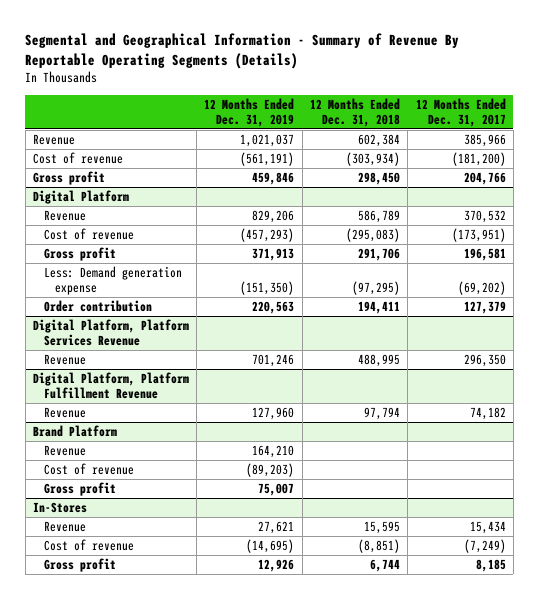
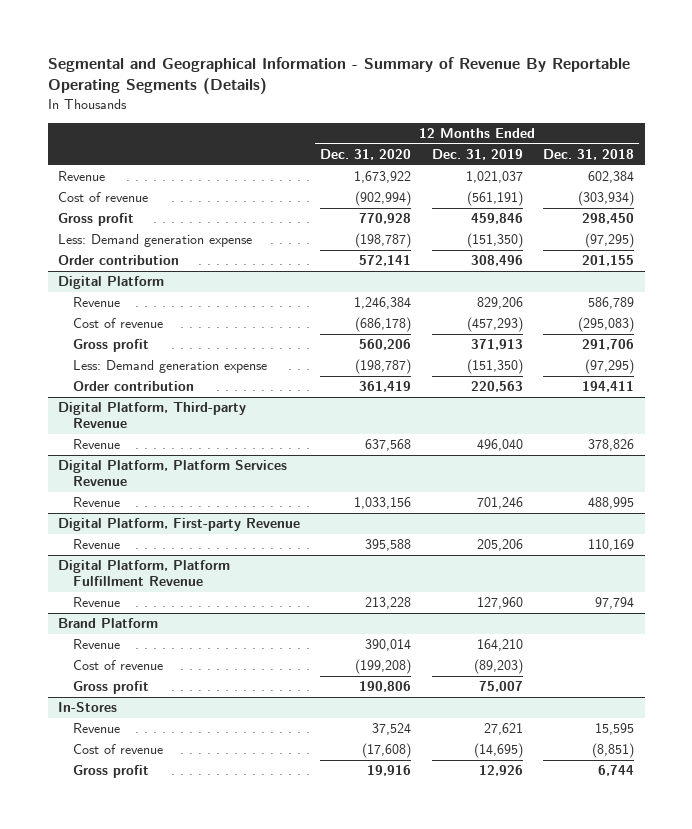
- | 12 Months Ended Dec. 31, 2019 | 12 Months Ended Dec. 31, 2018 | 12 Months Ended Dec. 31, 2017
+ | 12 Months Ended Dec. 31, 2020 | 12 Months Ended Dec. 31, 2019 | 12 Months Ended Dec. 31, 2018
+ Less: Demand generation expense | (198,787) | (151,350) | (97,295)
+ Order contribution | 572,141 | 308,496 | 201,155
+ Digital Platform, Third-party Revenue
+ Revenue | 637,568 | 496,040 | 378,826
+ Digital Platform, First-party Revenue
+ Revenue | 395,588 | 205,206 | 110,169

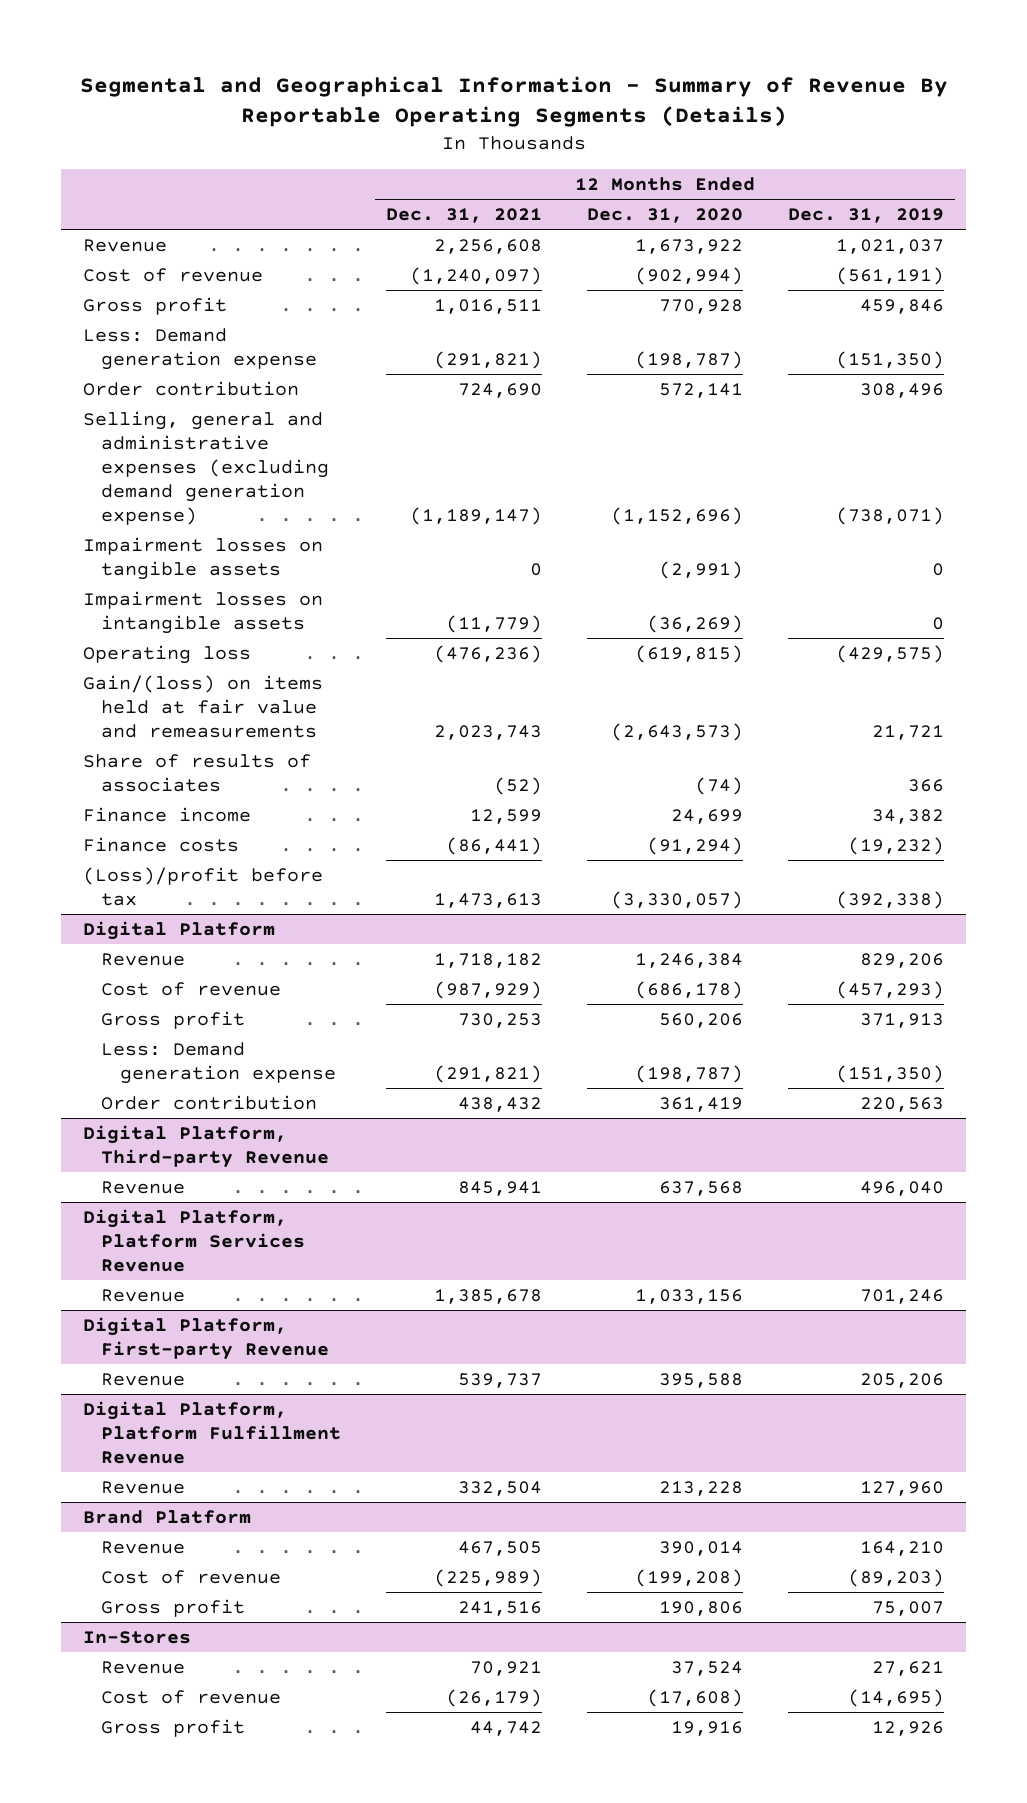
- | 12 Months Ended Dec. 31, 2020 | 12 Months Ended Dec. 31, 2019 | 12 Months Ended Dec. 31, 2018
+ | 12 Months Ended Dec. 31, 2021 | 12 Months Ended Dec. 31, 2020 | 12 Months Ended Dec. 31, 2019
+ Selling, general and administrative expenses (excluding demand generation expense) | (1,189,147) | (1,152,696) | (738,071)
+ Impairment losses on tangible assets | 0 | (2,991) | 0
+ Impairment losses on intangible assets | (11,779) | (36,269) | 0
+ Operating loss | (476,236) | (619,815) | (429,575)
+ Gain/(loss) on items held at fair value and remeasurements | 2,023,743 | (2,643,573) | 21,721
+ Share of results of associates | (52) | (74) | 366
+ Finance income | 12,599 | 24,699 | 34,382
+ Finance costs | (86,441) | (91,294) | (19,232)
+ (Loss)/profit before tax | 1,473,613 | (3,330,057) | (392,338)

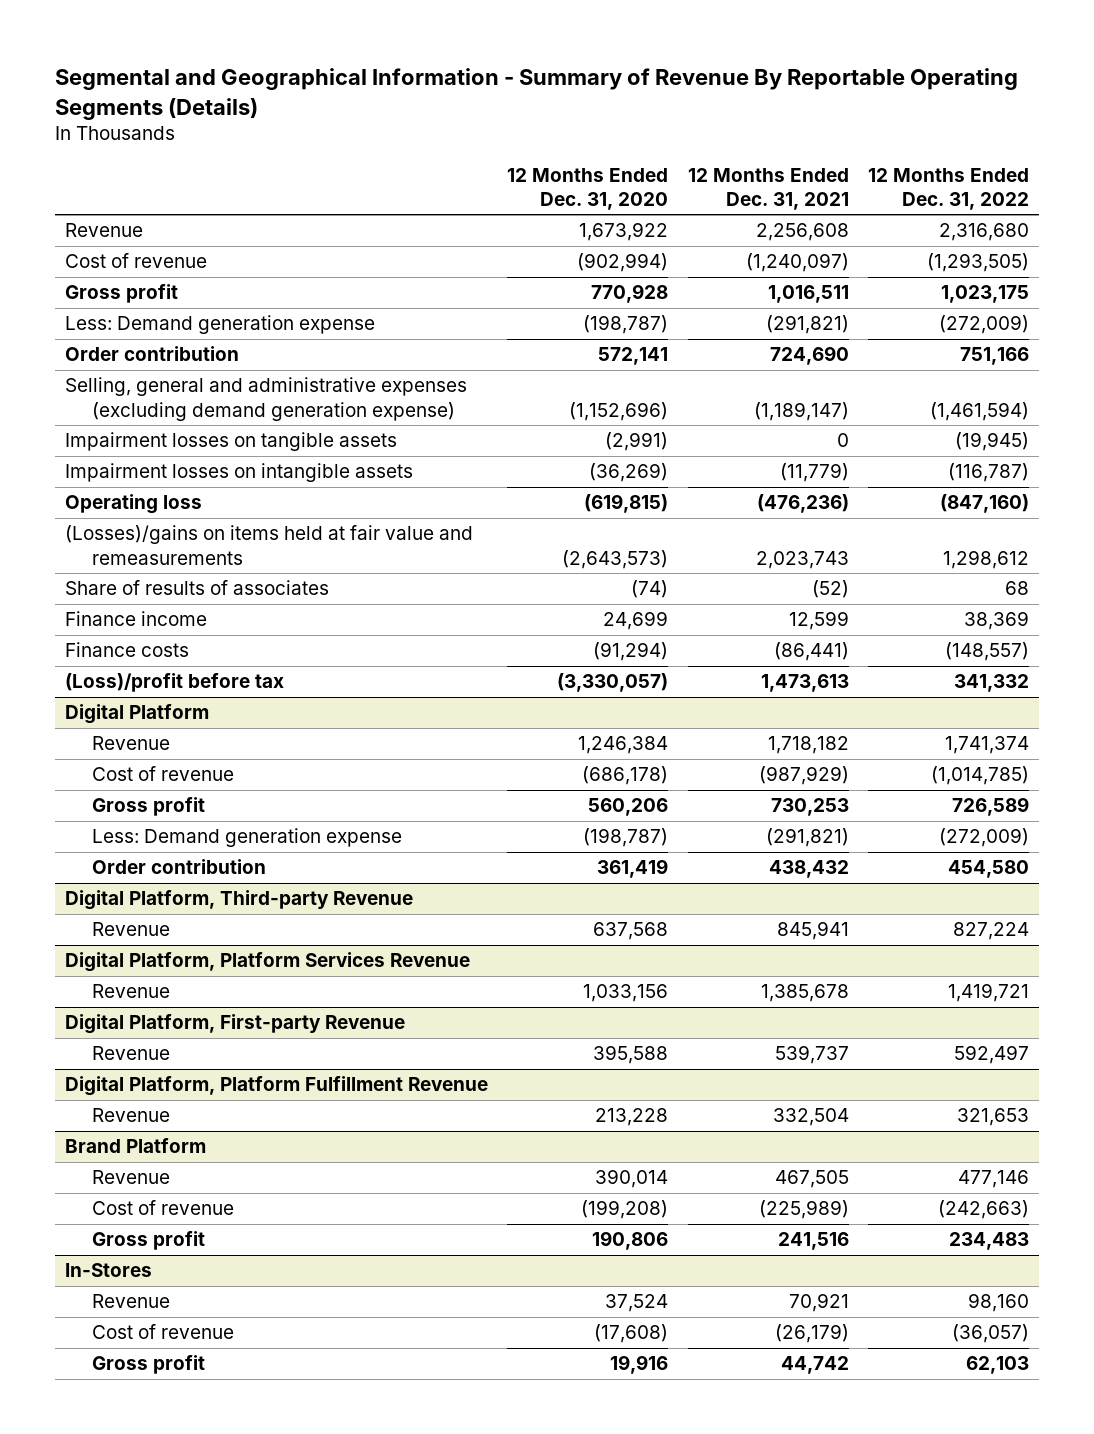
- | 12 Months Ended Dec. 31, 2021 | 12 Months Ended Dec. 31, 2020 | 12 Months Ended Dec. 31, 2019
+ | 12 Months Ended Dec. 31, 2020 | 12 Months Ended Dec. 31, 2021 | 12 Months Ended Dec. 31, 2022
- Gain/(loss) on items held at fair value and remeasurements | 2,023,743 | (2,643,573) | 21,721
+ (Losses)/gains on items held at fair value and remeasurements | (2,643,573) | 2,023,743 | 1,298,612

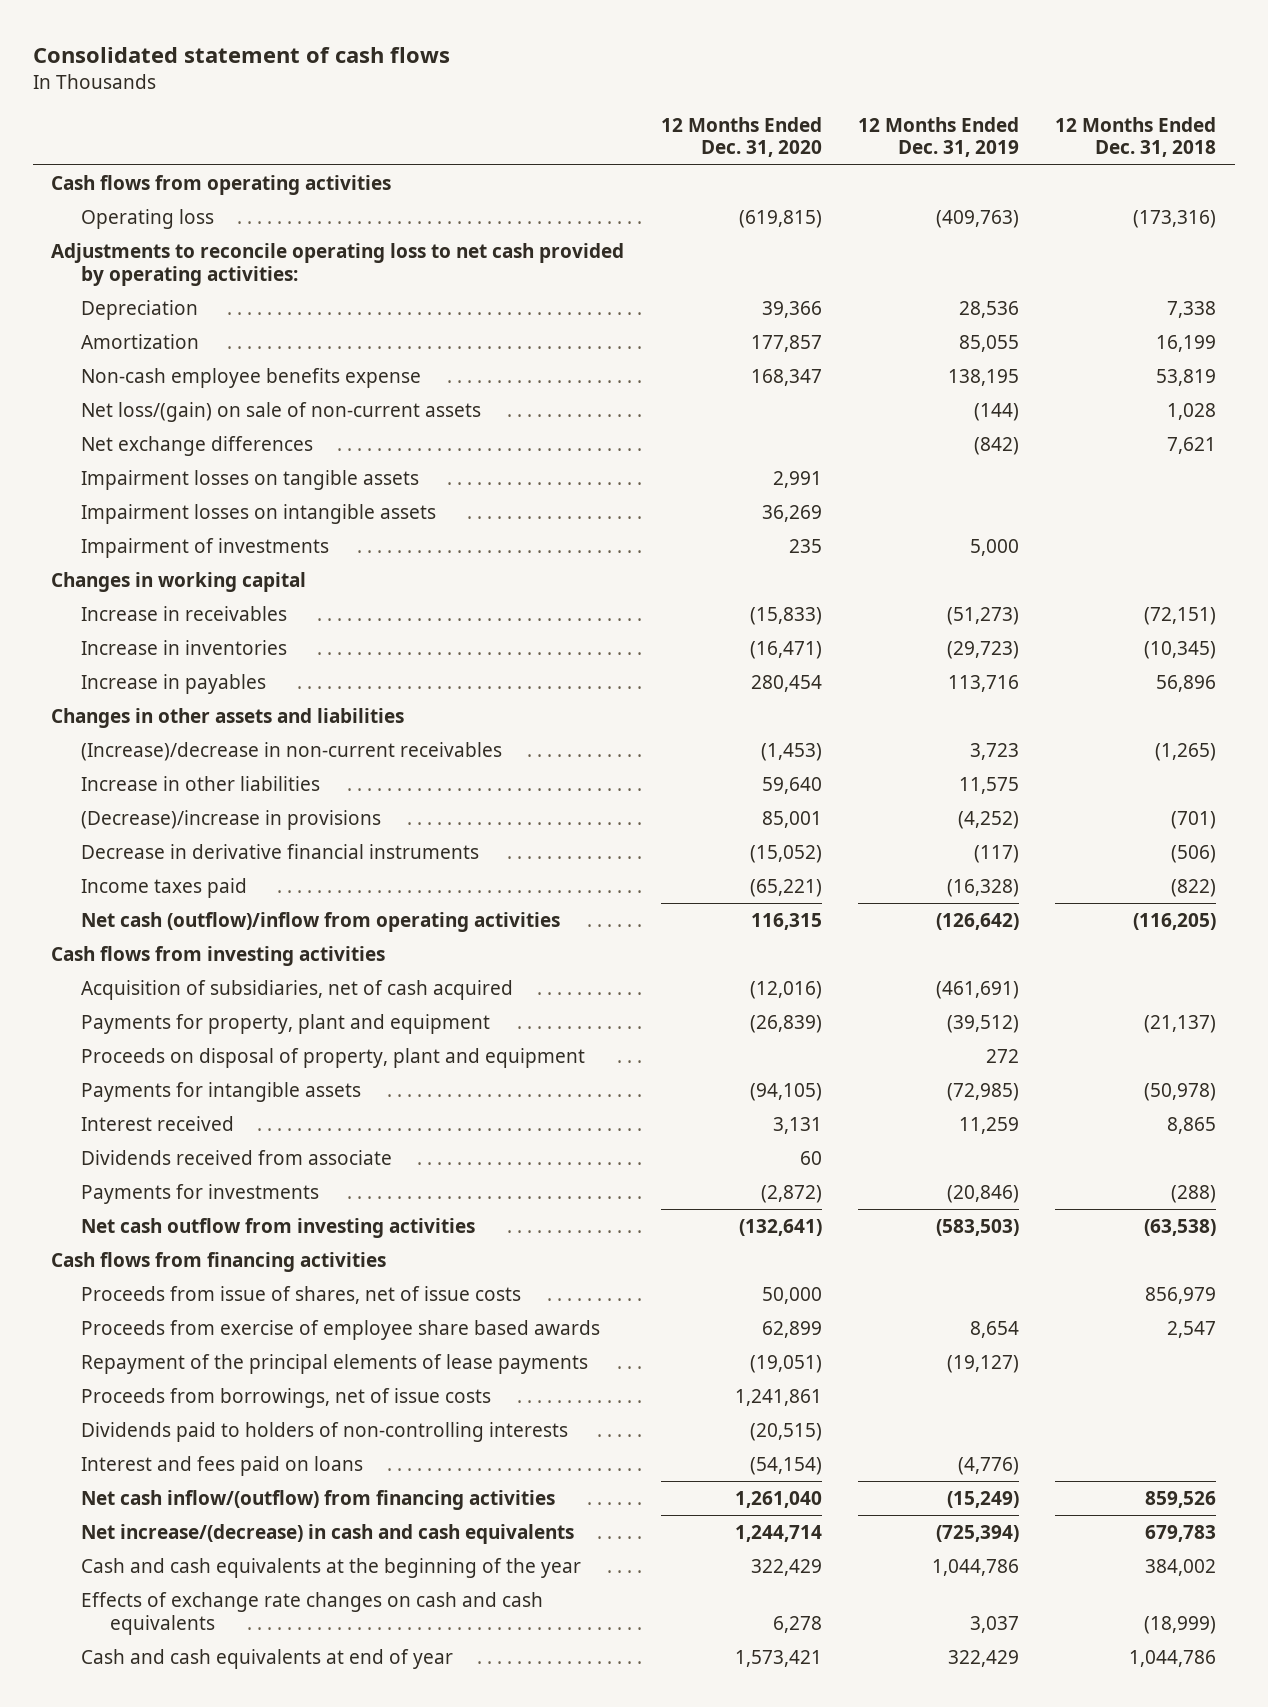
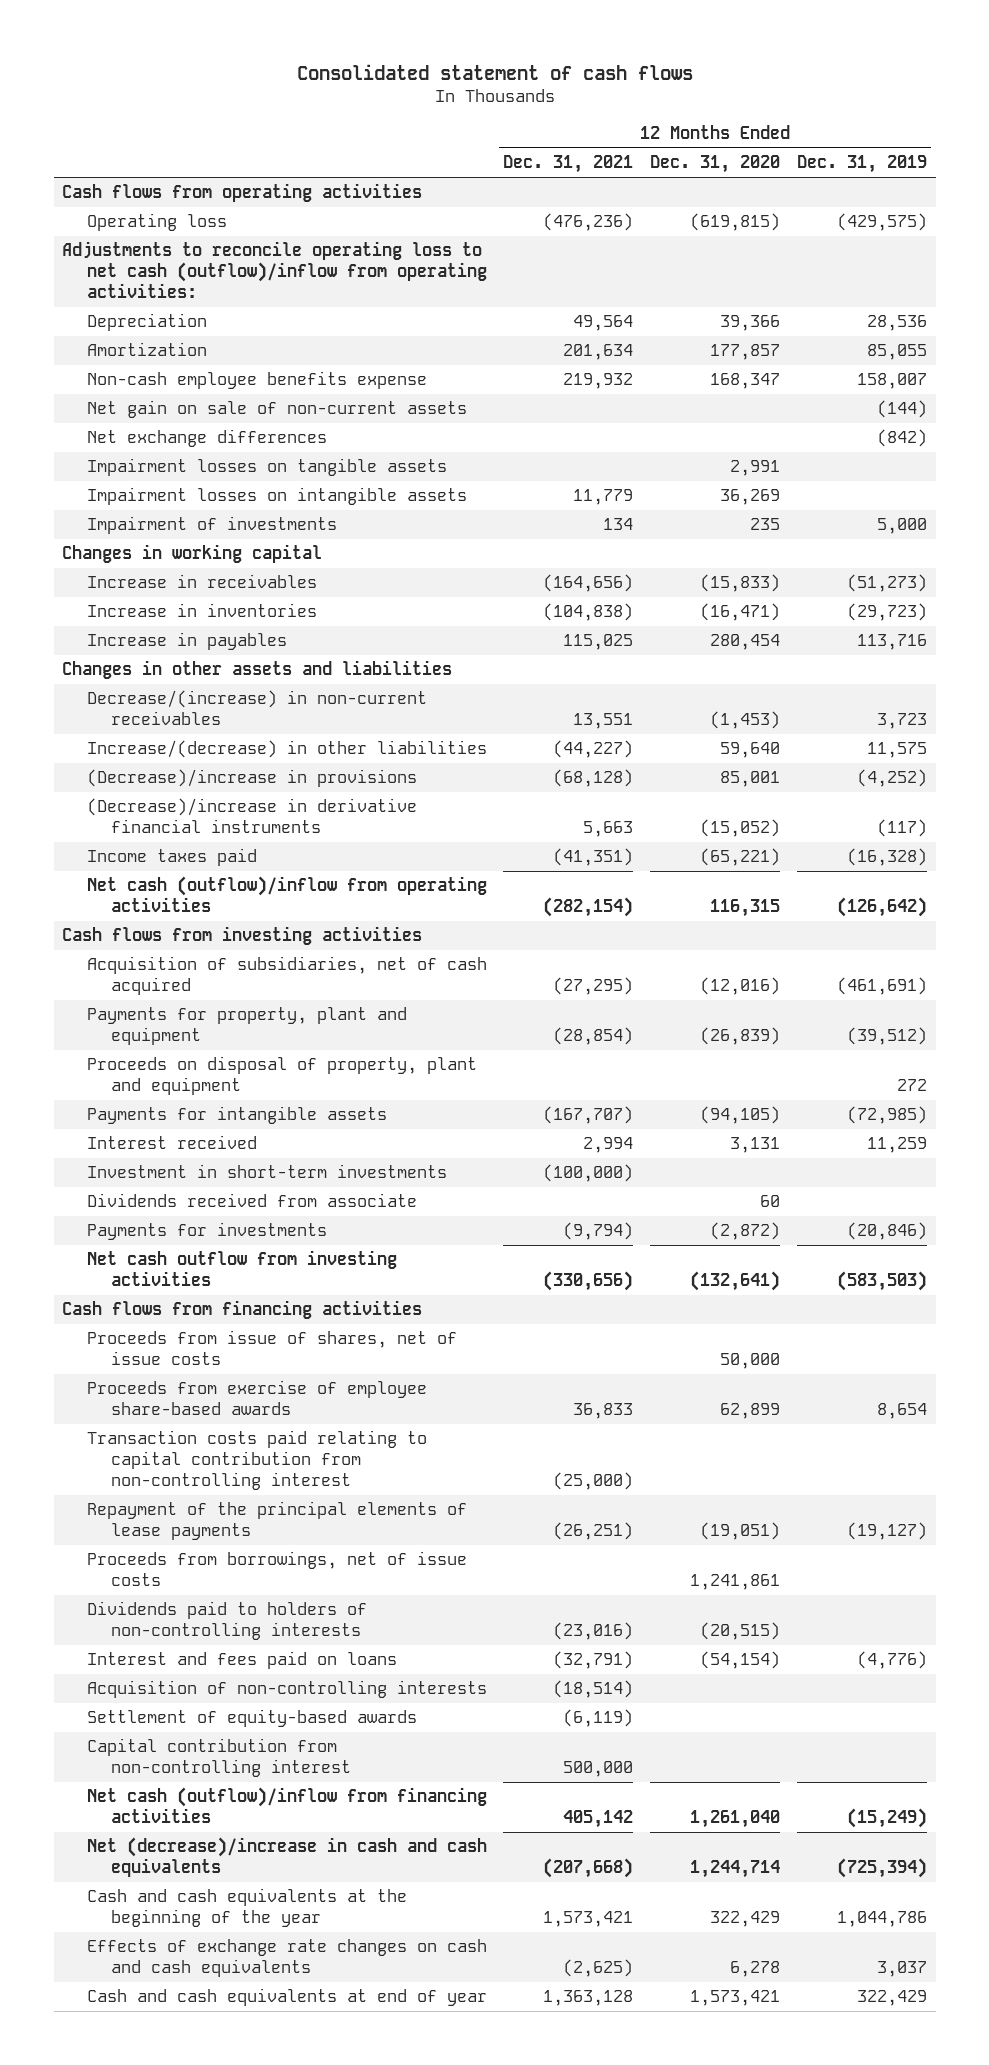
- | 12 Months Ended Dec. 31, 2020 | 12 Months Ended Dec. 31, 2019 | 12 Months Ended Dec. 31, 2018
+ | 12 Months Ended Dec. 31, 2021 | 12 Months Ended Dec. 31, 2020 | 12 Months Ended Dec. 31, 2019
- Operating loss | (619,815) | (409,763) | (173,316)
- Adjustments to reconcile operating loss to net cash provided by operating activities:
+ Operating loss | (476,236) | (619,815) | (429,575)
+ Adjustments to reconcile operating loss to net cash (outflow)/inflow from operating activities:
- Non-cash employee benefits expense | 168,347 | 138,195 | 53,819
- Net loss/(gain) on sale of non-current assets | | (144) | 1,028
+ Non-cash employee benefits expense | 219,932 | 168,347 | 158,007
+ Net gain on sale of non-current assets | | | (144)
- (Increase)/decrease in non-current receivables | (1,453) | 3,723 | (1,265)
- Increase in other liabilities | 59,640 | 11,575 |
+ Decrease/(increase) in non-current receivables | 13,551 | (1,453) | 3,723
+ Increase/(decrease) in other liabilities | (44,227) | 59,640 | 11,575
- Decrease in derivative financial instruments | (15,052) | (117) | (506)
+ (Decrease)/increase in derivative financial instruments | 5,663 | (15,052) | (117)
+ Investment in short-term investments | (100,000) | |
- Proceeds from exercise of employee share based awards | 62,899 | 8,654 | 2,547
+ Proceeds from exercise of employee share-based awards | 36,833 | 62,899 | 8,654
+ Transaction costs paid relating to capital contribution from non-controlling interest | (25,000) | |
- Net cash inflow/(outflow) from financing activities | 1,261,040 | (15,249) | 859,526
- Net increase/(decrease) in cash and cash equivalents | 1,244,714 | (725,394) | 679,783
+ Acquisition of non-controlling interests | (18,514) | |
+ Settlement of equity-based awards | (6,119) | |
+ Capital contribution from non-controlling interest | 500,000 | |
+ Net cash (outflow)/inflow from financing activities | 405,142 | 1,261,040 | (15,249)
+ Net (decrease)/increase in cash and cash equivalents | (207,668) | 1,244,714 | (725,394)

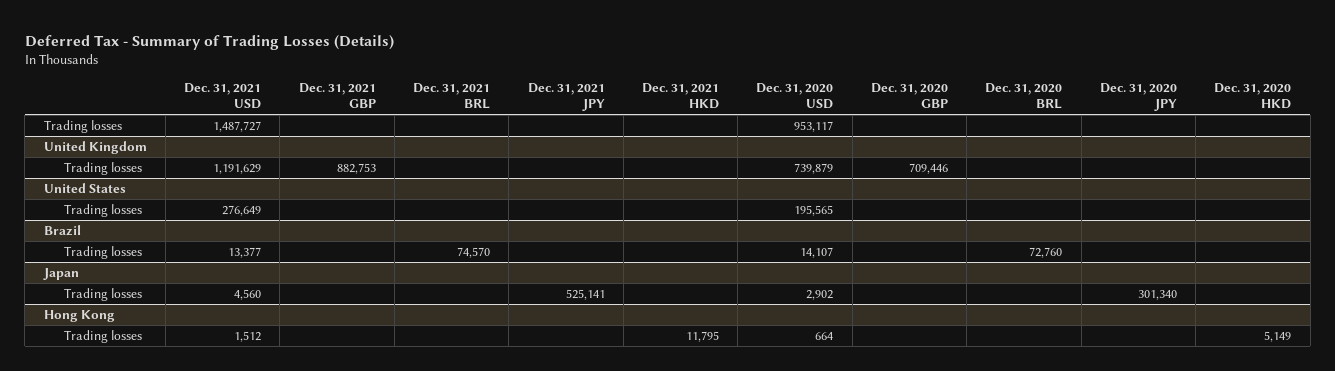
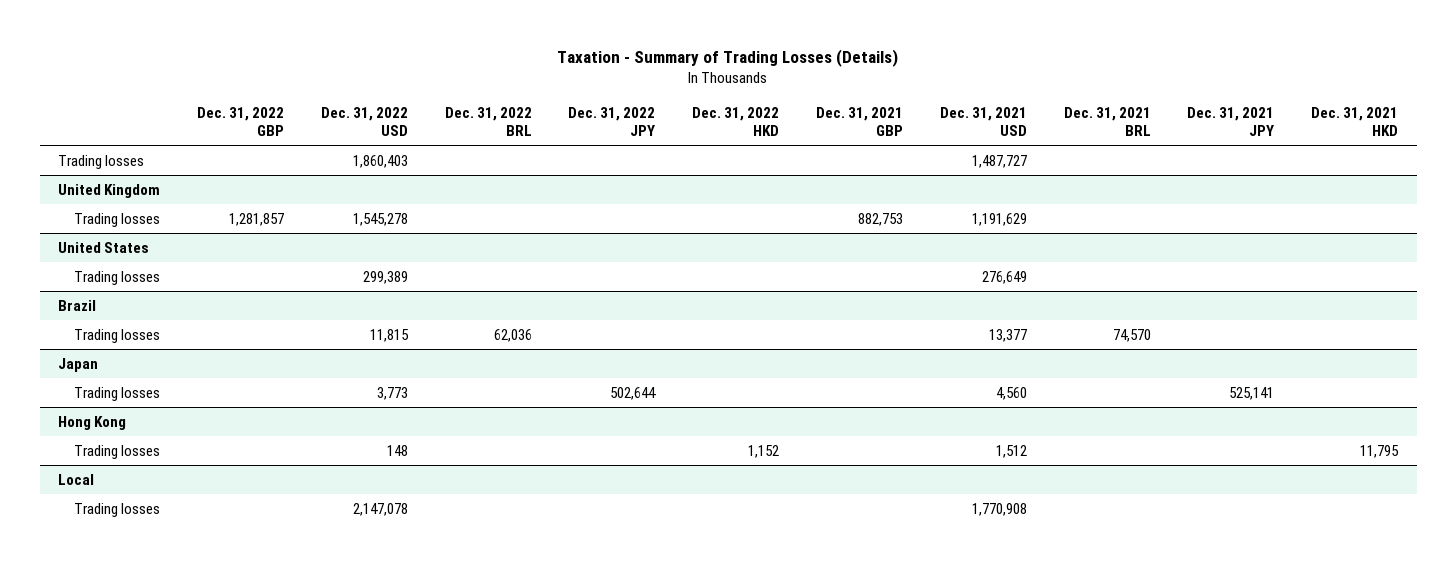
- Deferred Tax - Summary of Trading Losses (Details)
+ Taxation - Summary of Trading Losses (Details)
- | Dec. 31, 2021 USD | Dec. 31, 2021 GBP | Dec. 31, 2021 BRL | Dec. 31, 2021 JPY | Dec. 31, 2021 HKD | Dec. 31, 2020 USD | Dec. 31, 2020 GBP | Dec. 31, 2020 BRL | Dec. 31, 2020 JPY | Dec. 31, 2020 HKD
+ | Dec. 31, 2022 GBP | Dec. 31, 2022 USD | Dec. 31, 2022 BRL | Dec. 31, 2022 JPY | Dec. 31, 2022 HKD | Dec. 31, 2021 GBP | Dec. 31, 2021 USD | Dec. 31, 2021 BRL | Dec. 31, 2021 JPY | Dec. 31, 2021 HKD
+ Local
+ Trading losses | | 2,147,078 | | | | | 1,770,908 | | |

